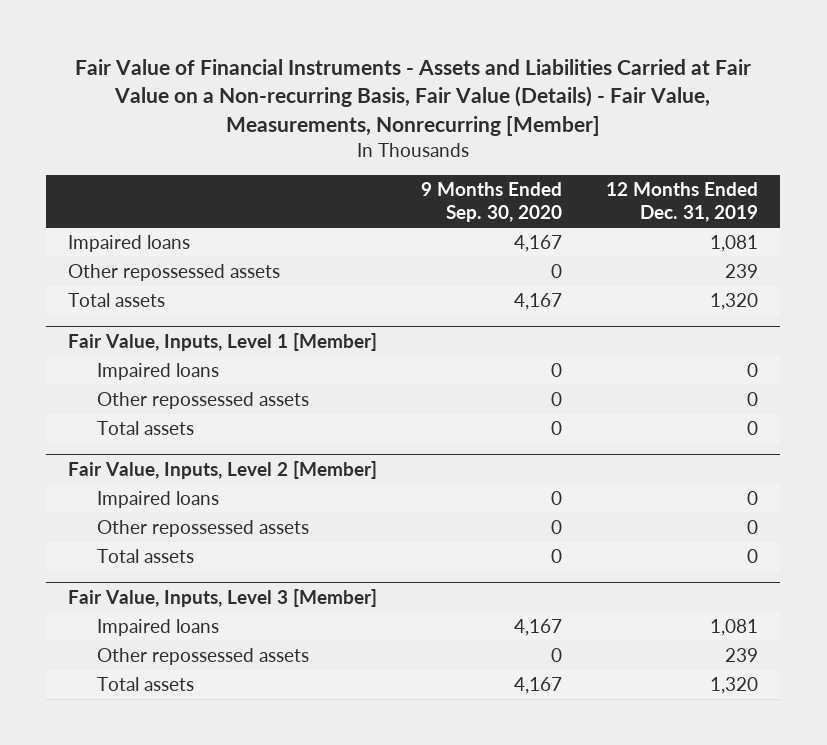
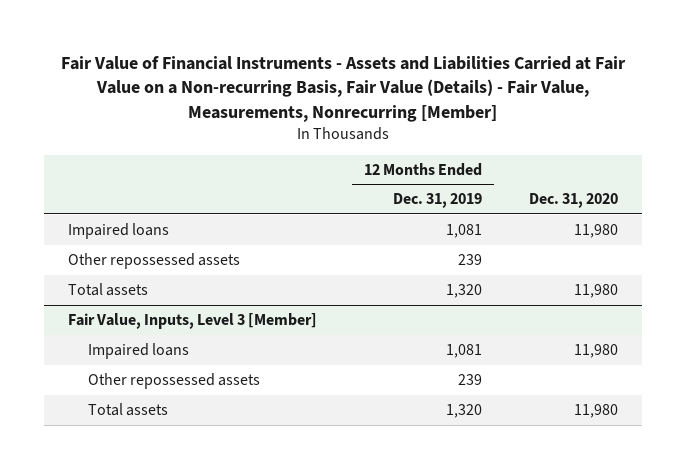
- | 9 Months Ended Sep. 30, 2020 | 12 Months Ended Dec. 31, 2019
+ | 12 Months Ended Dec. 31, 2019 | Dec. 31, 2020
- Fair Value, Inputs, Level 1 [Member]
- Impaired loans | 0 | 0
- Other repossessed assets | 0 | 0
- Total assets | 0 | 0
- Fair Value, Inputs, Level 2 [Member]
- Impaired loans | 0 | 0
- Other repossessed assets | 0 | 0
- Total assets | 0 | 0

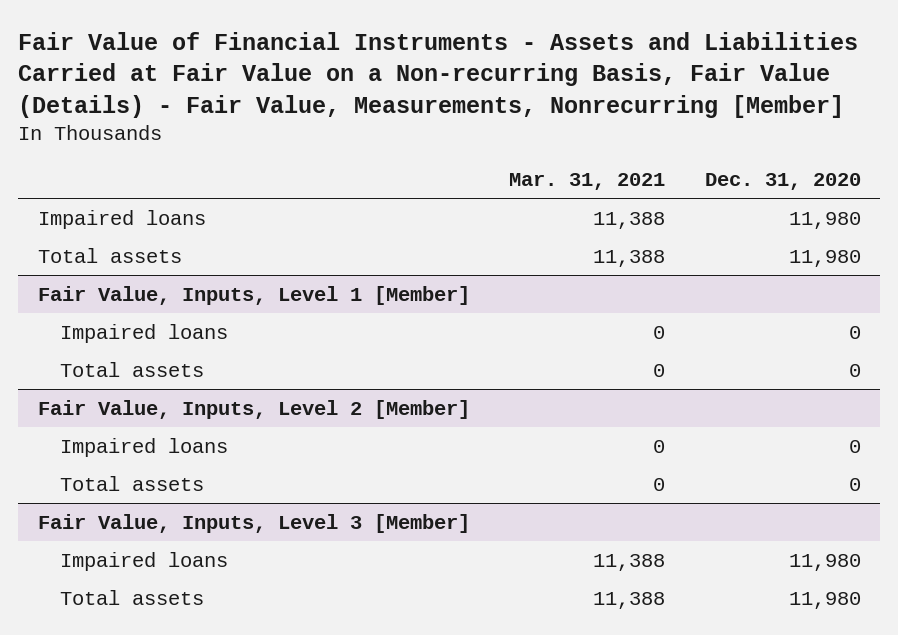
- | 12 Months Ended Dec. 31, 2019 | Dec. 31, 2020
+ | Mar. 31, 2021 | Dec. 31, 2020
- Other repossessed assets | 239 |
+ Fair Value, Inputs, Level 1 [Member]
+ Impaired loans | 0 | 0
+ Total assets | 0 | 0
+ Fair Value, Inputs, Level 2 [Member]
+ Impaired loans | 0 | 0
+ Total assets | 0 | 0
@ Fair Value, Inputs, Level 3 [Member]
- Other repossessed assets | 239 |

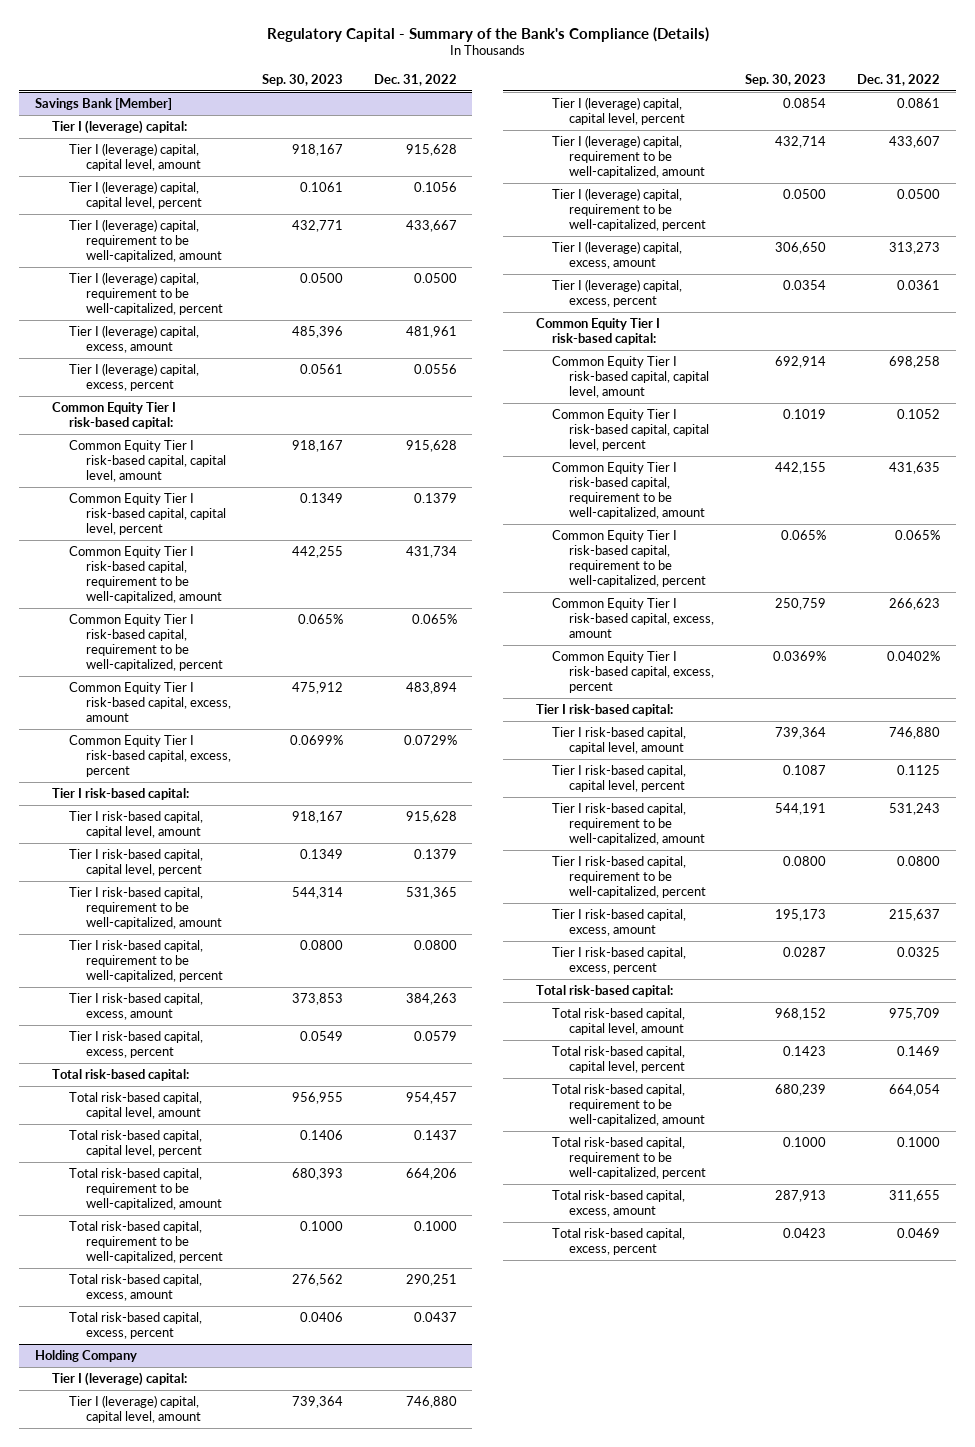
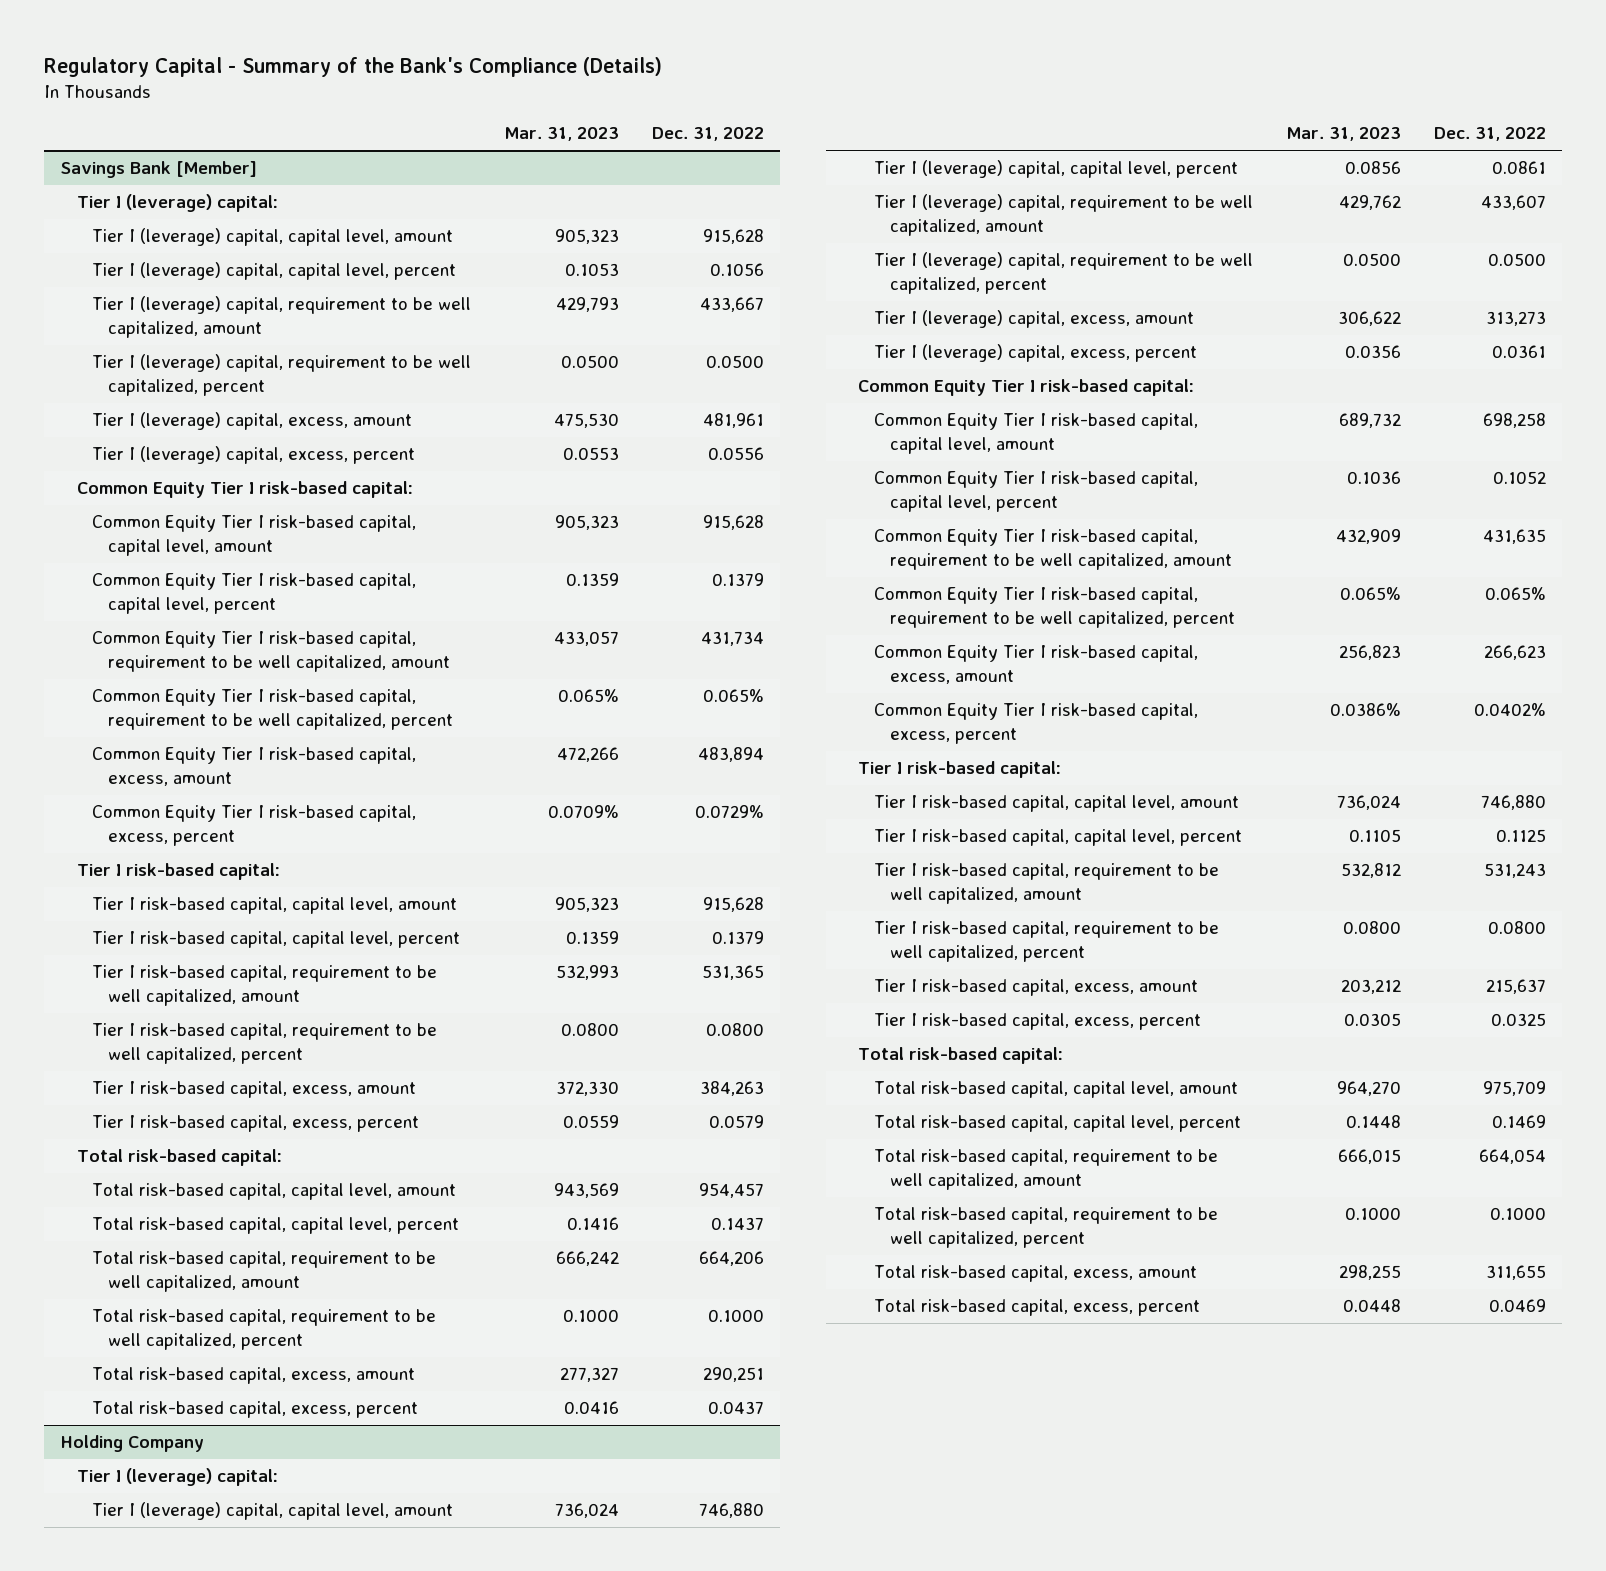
- | Sep. 30, 2023 | Dec. 31, 2022
+ | Mar. 31, 2023 | Dec. 31, 2022
@ Savings Bank [Member]
- Tier I (leverage) capital, requirement to be well-capitalized, amount | 432,771 | 433,667
- Tier I (leverage) capital, requirement to be well-capitalized, percent | 0.0500 | 0.0500
+ Tier I (leverage) capital, requirement to be well capitalized, amount | 429,793 | 433,667
+ Tier I (leverage) capital, requirement to be well capitalized, percent | 0.0500 | 0.0500
- Common Equity Tier I risk-based capital, requirement to be well-capitalized, amount | 442,255 | 431,734
- Common Equity Tier I risk-based capital, requirement to be well-capitalized, percent | 0.065% | 0.065%
+ Common Equity Tier I risk-based capital, requirement to be well capitalized, amount | 433,057 | 431,734
+ Common Equity Tier I risk-based capital, requirement to be well capitalized, percent | 0.065% | 0.065%
- Tier I risk-based capital, requirement to be well-capitalized, amount | 544,314 | 531,365
- Tier I risk-based capital, requirement to be well-capitalized, percent | 0.0800 | 0.0800
+ Tier I risk-based capital, requirement to be well capitalized, amount | 532,993 | 531,365
+ Tier I risk-based capital, requirement to be well capitalized, percent | 0.0800 | 0.0800
- Total risk-based capital, requirement to be well-capitalized, amount | 680,393 | 664,206
- Total risk-based capital, requirement to be well-capitalized, percent | 0.1000 | 0.1000
+ Total risk-based capital, requirement to be well capitalized, amount | 666,242 | 664,206
+ Total risk-based capital, requirement to be well capitalized, percent | 0.1000 | 0.1000
@ Holding Company
- Tier I (leverage) capital, requirement to be well-capitalized, amount | 432,714 | 433,607
- Tier I (leverage) capital, requirement to be well-capitalized, percent | 0.0500 | 0.0500
+ Tier I (leverage) capital, requirement to be well capitalized, amount | 429,762 | 433,607
+ Tier I (leverage) capital, requirement to be well capitalized, percent | 0.0500 | 0.0500
- Common Equity Tier I risk-based capital, requirement to be well-capitalized, amount | 442,155 | 431,635
- Common Equity Tier I risk-based capital, requirement to be well-capitalized, percent | 0.065% | 0.065%
+ Common Equity Tier I risk-based capital, requirement to be well capitalized, amount | 432,909 | 431,635
+ Common Equity Tier I risk-based capital, requirement to be well capitalized, percent | 0.065% | 0.065%
- Tier I risk-based capital, requirement to be well-capitalized, amount | 544,191 | 531,243
- Tier I risk-based capital, requirement to be well-capitalized, percent | 0.0800 | 0.0800
+ Tier I risk-based capital, requirement to be well capitalized, amount | 532,812 | 531,243
+ Tier I risk-based capital, requirement to be well capitalized, percent | 0.0800 | 0.0800
- Total risk-based capital, requirement to be well-capitalized, amount | 680,239 | 664,054
- Total risk-based capital, requirement to be well-capitalized, percent | 0.1000 | 0.1000
+ Total risk-based capital, requirement to be well capitalized, amount | 666,015 | 664,054
+ Total risk-based capital, requirement to be well capitalized, percent | 0.1000 | 0.1000

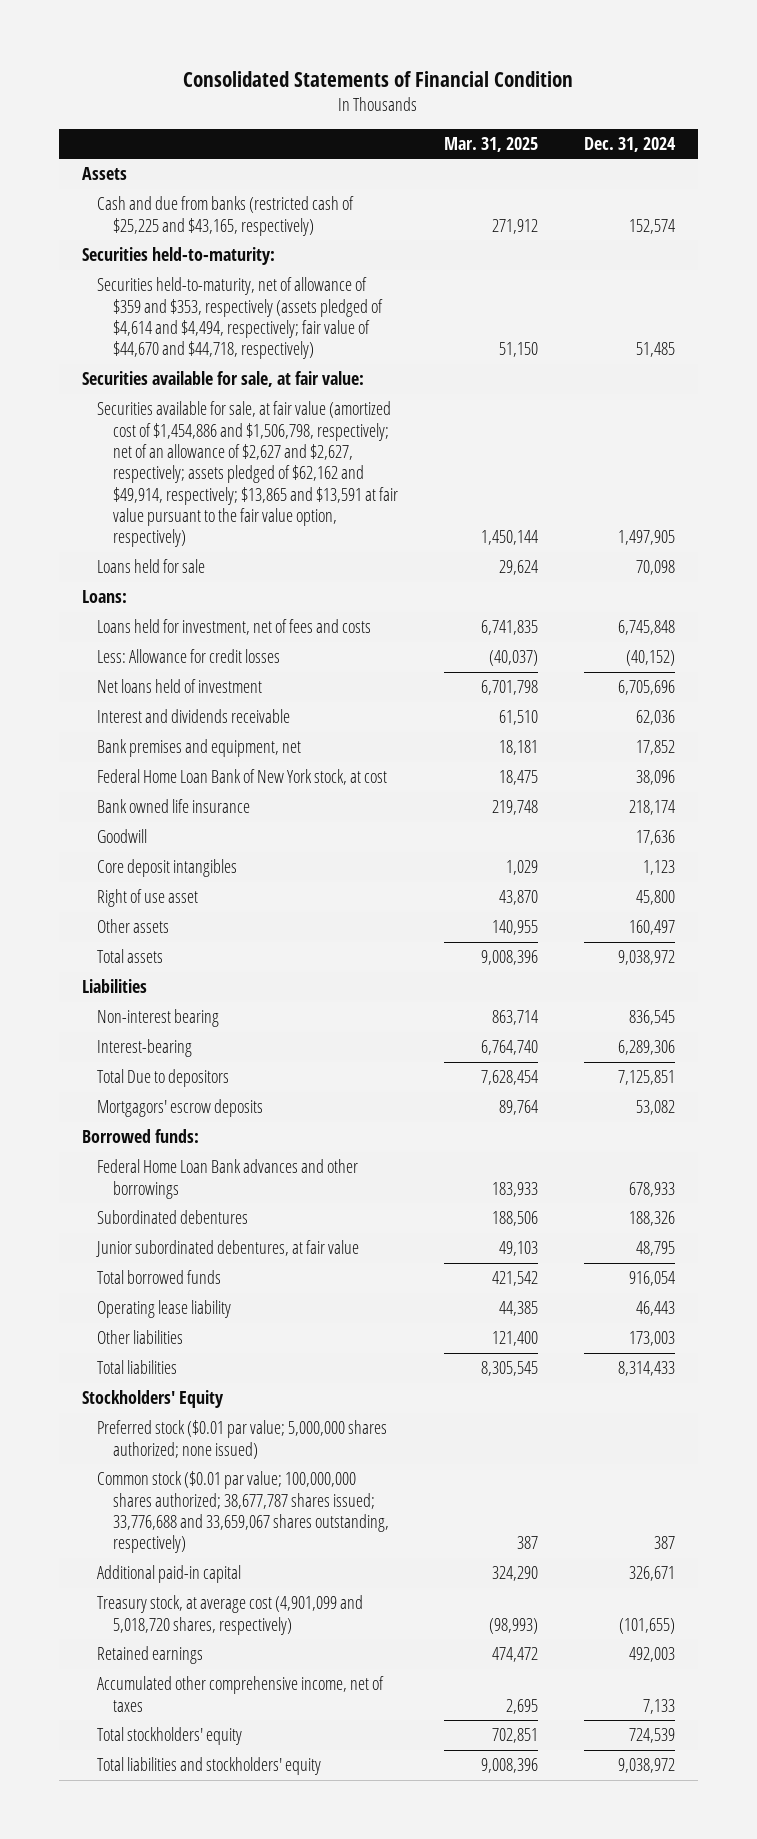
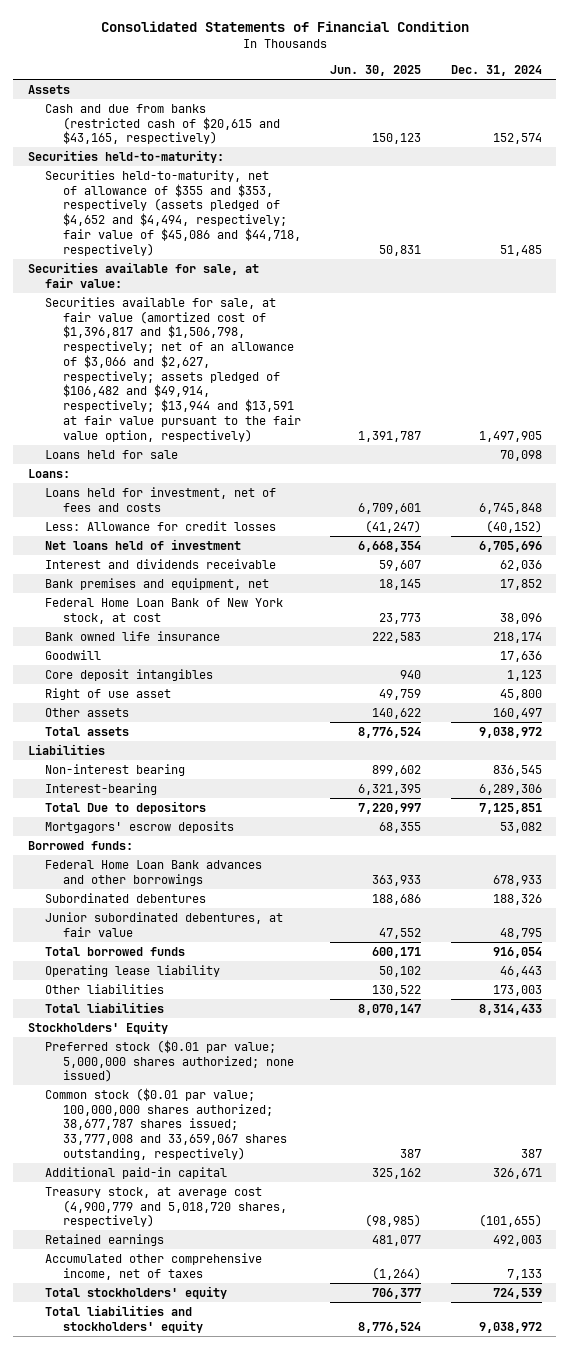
- | Mar. 31, 2025 | Dec. 31, 2024
+ | Jun. 30, 2025 | Dec. 31, 2024
- Cash and due from banks (restricted cash of $25,225 and $43,165, respectively) | 271,912 | 152,574
+ Cash and due from banks (restricted cash of $20,615 and $43,165, respectively) | 150,123 | 152,574
- Securities held-to-maturity, net of allowance of $359 and $353, respectively (assets pledged of $4,614 and $4,494, respectively; fair value of $44,670 and $44,718, respectively) | 51,150 | 51,485
+ Securities held-to-maturity, net of allowance of $355 and $353, respectively (assets pledged of $4,652 and $4,494, respectively; fair value of $45,086 and $44,718, respectively) | 50,831 | 51,485
- Securities available for sale, at fair value (amortized cost of $1,454,886 and $1,506,798, respectively; net of an allowance of $2,627 and $2,627, respectively; assets pledged of $62,162 and $49,914, respectively; $13,865 and $13,591 at fair value pursuant to the fair value option, respectively) | 1,450,144 | 1,497,905
+ Securities available for sale, at fair value (amortized cost of $1,396,817 and $1,506,798, respectively; net of an allowance of $3,066 and $2,627, respectively; assets pledged of $106,482 and $49,914, respectively; $13,944 and $13,591 at fair value pursuant to the fair value option, respectively) | 1,391,787 | 1,497,905
- Common stock ($0.01 par value; 100,000,000 shares authorized; 38,677,787 shares issued; 33,776,688 and 33,659,067 shares outstanding, respectively) | 387 | 387
+ Common stock ($0.01 par value; 100,000,000 shares authorized; 38,677,787 shares issued; 33,777,008 and 33,659,067 shares outstanding, respectively) | 387 | 387
- Treasury stock, at average cost (4,901,099 and 5,018,720 shares, respectively) | (98,993) | (101,655)
+ Treasury stock, at average cost (4,900,779 and 5,018,720 shares, respectively) | (98,985) | (101,655)

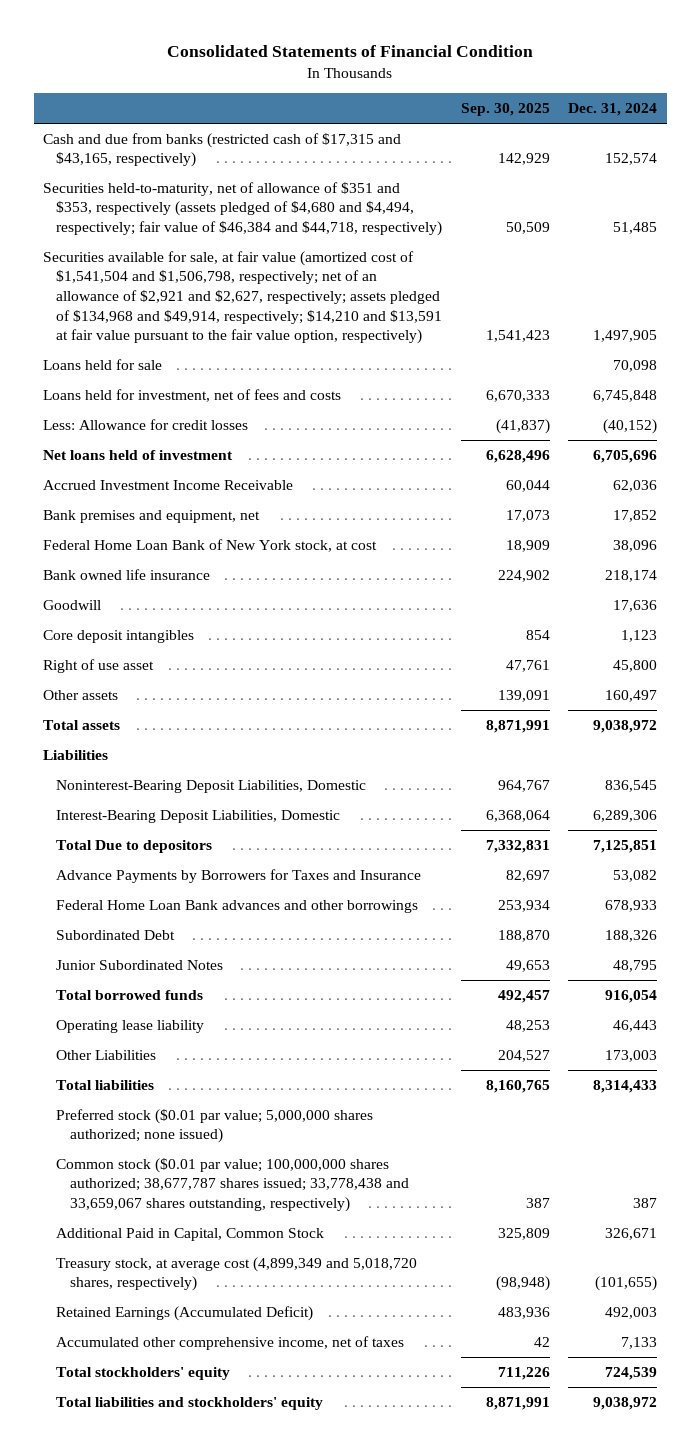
- | Jun. 30, 2025 | Dec. 31, 2024
+ | Sep. 30, 2025 | Dec. 31, 2024
- Assets
- Cash and due from banks (restricted cash of $20,615 and $43,165, respectively) | 150,123 | 152,574
- Securities held-to-maturity:
- Securities held-to-maturity, net of allowance of $355 and $353, respectively (assets pledged of $4,652 and $4,494, respectively; fair value of $45,086 and $44,718, respectively) | 50,831 | 51,485
- Securities available for sale, at fair value:
- Securities available for sale, at fair value (amortized cost of $1,396,817 and $1,506,798, respectively; net of an allowance of $3,066 and $2,627, respectively; assets pledged of $106,482 and $49,914, respectively; $13,944 and $13,591 at fair value pursuant to the fair value option, respectively) | 1,391,787 | 1,497,905
+ Cash and due from banks (restricted cash of $17,315 and $43,165, respectively) | 142,929 | 152,574
+ Securities held-to-maturity, net of allowance of $351 and $353, respectively (assets pledged of $4,680 and $4,494, respectively; fair value of $46,384 and $44,718, respectively) | 50,509 | 51,485
+ Securities available for sale, at fair value (amortized cost of $1,541,504 and $1,506,798, respectively; net of an allowance of $2,921 and $2,627, respectively; assets pledged of $134,968 and $49,914, respectively; $14,210 and $13,591 at fair value pursuant to the fair value option, respectively) | 1,541,423 | 1,497,905
- Loans:
- Interest and dividends receivable | 59,607 | 62,036
+ Accrued Investment Income Receivable | 60,044 | 62,036
- Non-interest bearing | 899,602 | 836,545
- Interest-bearing | 6,321,395 | 6,289,306
+ Noninterest-Bearing Deposit Liabilities, Domestic | 964,767 | 836,545
+ Interest-Bearing Deposit Liabilities, Domestic | 6,368,064 | 6,289,306
- Mortgagors' escrow deposits | 68,355 | 53,082
- Borrowed funds:
+ Advance Payments by Borrowers for Taxes and Insurance | 82,697 | 53,082
- Subordinated debentures | 188,686 | 188,326
- Junior subordinated debentures, at fair value | 47,552 | 48,795
+ Subordinated Debt | 188,870 | 188,326
+ Junior Subordinated Notes | 49,653 | 48,795
- Other liabilities | 130,522 | 173,003
+ Other Liabilities | 204,527 | 173,003
- Stockholders' Equity
- Common stock ($0.01 par value; 100,000,000 shares authorized; 38,677,787 shares issued; 33,777,008 and 33,659,067 shares outstanding, respectively) | 387 | 387
- Additional paid-in capital | 325,162 | 326,671
- Treasury stock, at average cost (4,900,779 and 5,018,720 shares, respectively) | (98,985) | (101,655)
- Retained earnings | 481,077 | 492,003
+ Common stock ($0.01 par value; 100,000,000 shares authorized; 38,677,787 shares issued; 33,778,438 and 33,659,067 shares outstanding, respectively) | 387 | 387
+ Additional Paid in Capital, Common Stock | 325,809 | 326,671
+ Treasury stock, at average cost (4,899,349 and 5,018,720 shares, respectively) | (98,948) | (101,655)
+ Retained Earnings (Accumulated Deficit) | 483,936 | 492,003

